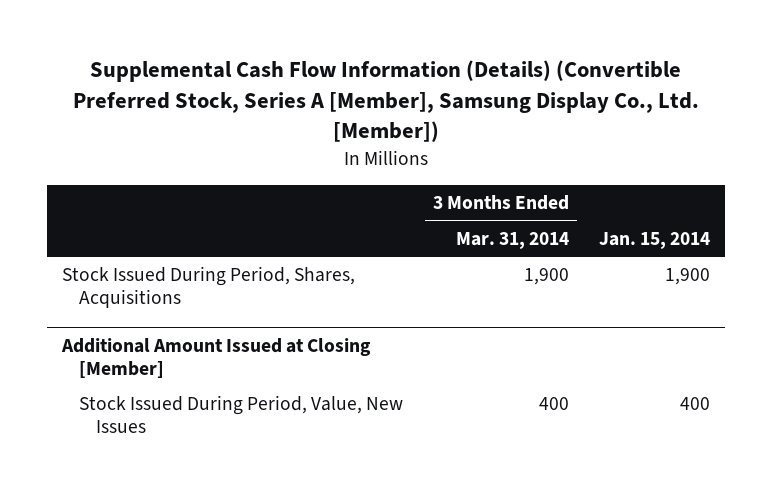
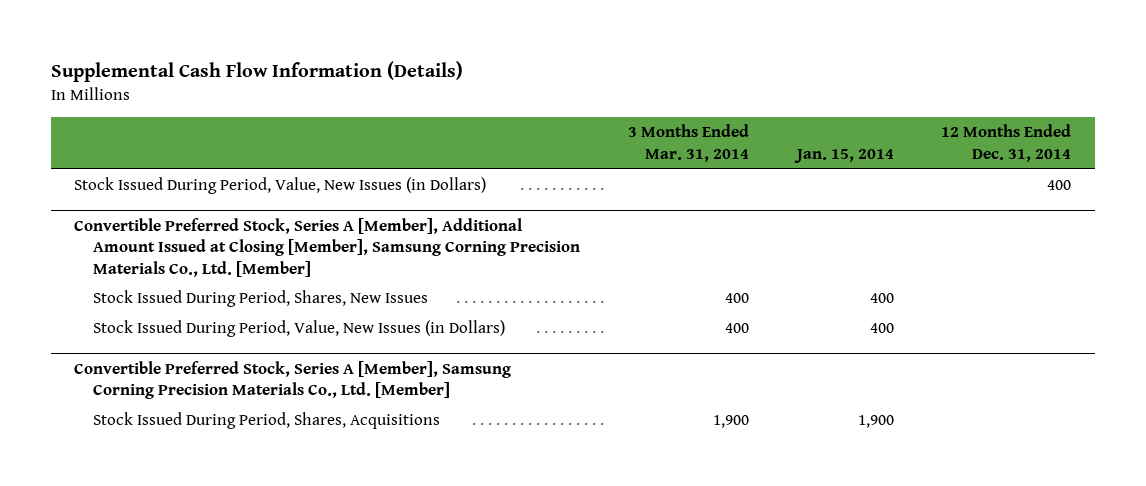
- Supplemental Cash Flow Information (Details) (Convertible Preferred Stock, Series A [Member], Samsung Display Co., Ltd. [Member])
+ Supplemental Cash Flow Information (Details)
- | 3 Months Ended Mar. 31, 2014 | Jan. 15, 2014
+ | 3 Months Ended Mar. 31, 2014 | Jan. 15, 2014 | 12 Months Ended Dec. 31, 2014
+ Stock Issued During Period, Value, New Issues (in Dollars) | | | 400
+ Convertible Preferred Stock, Series A [Member], Additional Amount Issued at Closing [Member], Samsung Corning Precision Materials Co., Ltd. [Member]
+ Stock Issued During Period, Shares, New Issues | 400 | 400 |
+ Stock Issued During Period, Value, New Issues (in Dollars) | 400 | 400 |
+ Convertible Preferred Stock, Series A [Member], Samsung Corning Precision Materials Co., Ltd. [Member]
- Additional Amount Issued at Closing [Member]
- Stock Issued During Period, Value, New Issues | 400 | 400

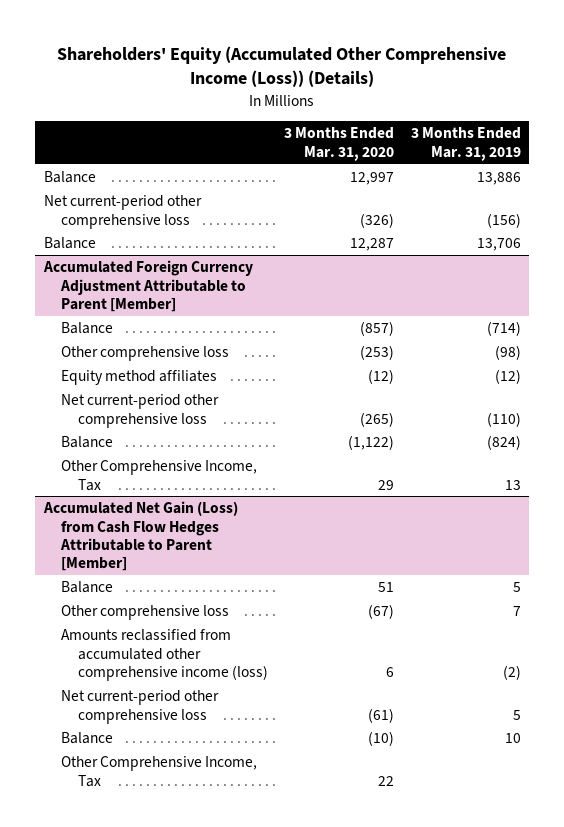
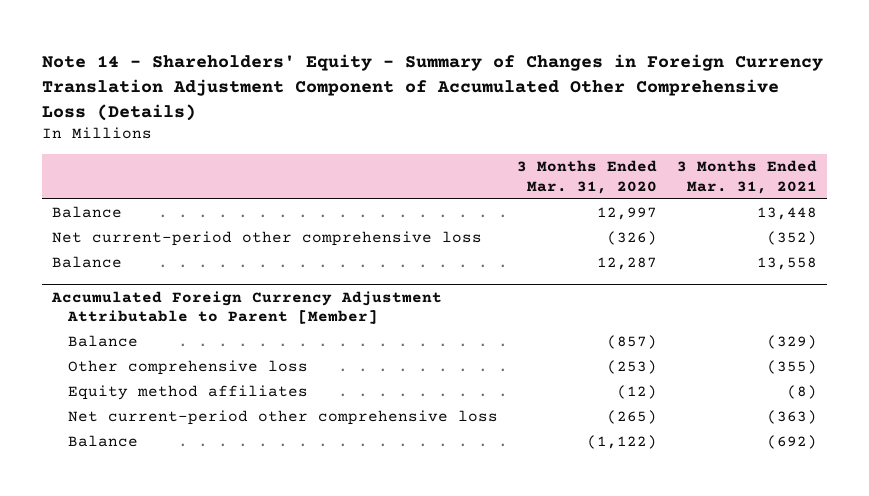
- Shareholders' Equity (Accumulated Other Comprehensive Income (Loss)) (Details)
+ Note 14 - Shareholders' Equity - Summary of Changes in Foreign Currency Translation Adjustment Component of Accumulated Other Comprehensive Loss (Details)
- | 3 Months Ended Mar. 31, 2020 | 3 Months Ended Mar. 31, 2019
+ | 3 Months Ended Mar. 31, 2020 | 3 Months Ended Mar. 31, 2021
@ Accumulated Foreign Currency Adjustment Attributable to Parent [Member]
- Other Comprehensive Income, Tax | 29 | 13
- Accumulated Net Gain (Loss) from Cash Flow Hedges Attributable to Parent [Member]
- Balance | 51 | 5
- Other comprehensive loss | (67) | 7
- Amounts reclassified from accumulated other comprehensive income (loss) | 6 | (2)
- Net current-period other comprehensive loss | (61) | 5
- Balance | (10) | 10
- Other Comprehensive Income, Tax | 22 |

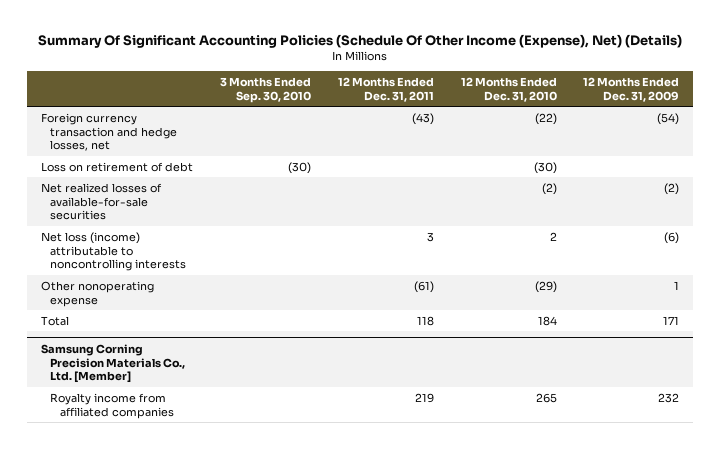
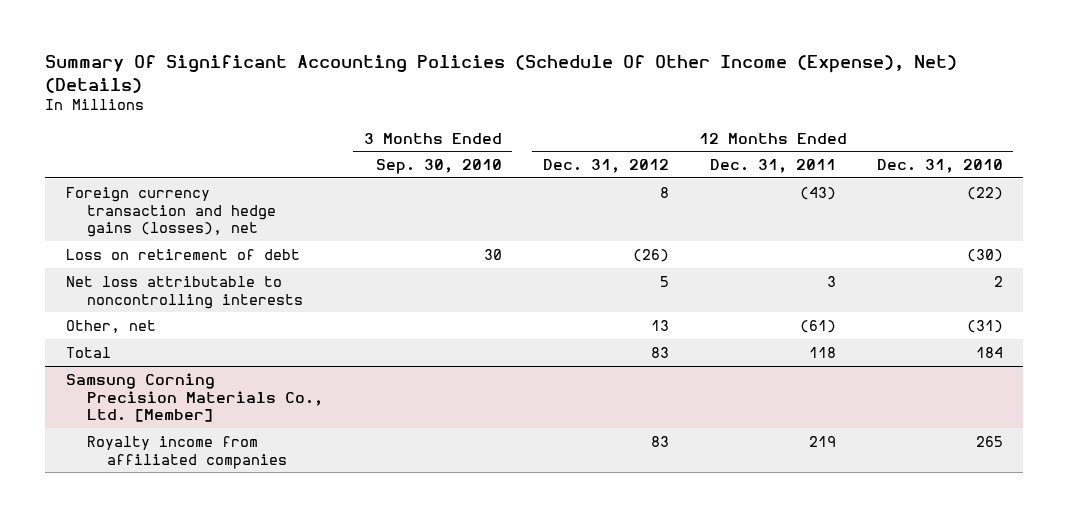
- | 3 Months Ended Sep. 30, 2010 | 12 Months Ended Dec. 31, 2011 | 12 Months Ended Dec. 31, 2010 | 12 Months Ended Dec. 31, 2009
+ | 3 Months Ended Sep. 30, 2010 | 12 Months Ended Dec. 31, 2012 | 12 Months Ended Dec. 31, 2011 | 12 Months Ended Dec. 31, 2010
- Foreign currency transaction and hedge losses, net | | (43) | (22) | (54)
- Loss on retirement of debt | (30) | | (30) |
- Net realized losses of available-for-sale securities | | | (2) | (2)
- Net loss (income) attributable to noncontrolling interests | | 3 | 2 | (6)
- Other nonoperating expense | | (61) | (29) | 1
+ Foreign currency transaction and hedge gains (losses), net | | 8 | (43) | (22)
+ Loss on retirement of debt | 30 | (26) | | (30)
+ Net loss attributable to noncontrolling interests | | 5 | 3 | 2
+ Other, net | | 13 | (61) | (31)

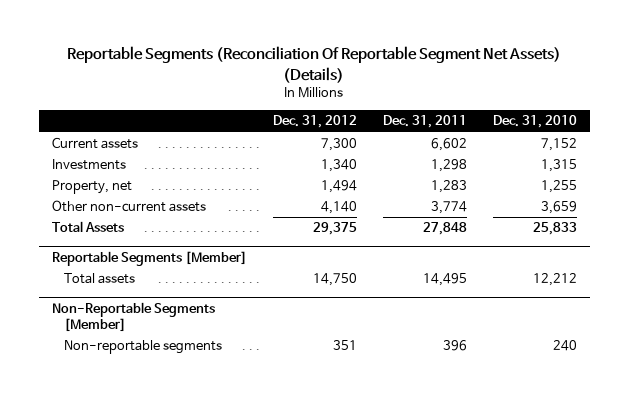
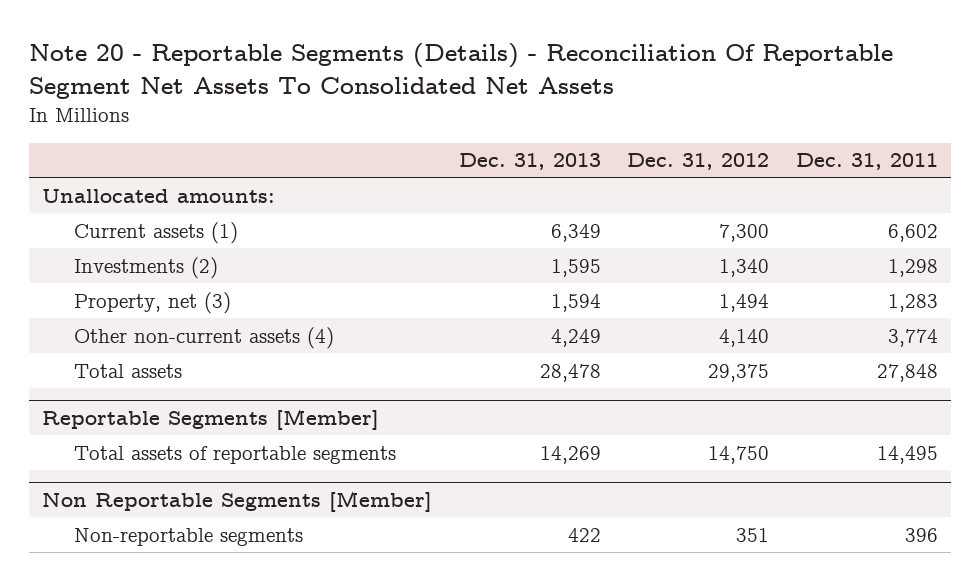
- Reportable Segments (Reconciliation Of Reportable Segment Net Assets) (Details)
+ Note 20 - Reportable Segments (Details) - Reconciliation Of Reportable Segment Net Assets To Consolidated Net Assets
- | Dec. 31, 2012 | Dec. 31, 2011 | Dec. 31, 2010
+ | Dec. 31, 2013 | Dec. 31, 2012 | Dec. 31, 2011
- Current assets | 7,300 | 6,602 | 7,152
- Investments | 1,340 | 1,298 | 1,315
- Property, net | 1,494 | 1,283 | 1,255
- Other non-current assets | 4,140 | 3,774 | 3,659
- Total Assets | 29,375 | 27,848 | 25,833
+ Unallocated amounts:
+ Current assets (1) | 6,349 | 7,300 | 6,602
+ Investments (2) | 1,595 | 1,340 | 1,298
+ Property, net (3) | 1,594 | 1,494 | 1,283
+ Other non-current assets (4) | 4,249 | 4,140 | 3,774
+ Total assets | 28,478 | 29,375 | 27,848
@ Reportable Segments [Member]
- Total assets | 14,750 | 14,495 | 12,212
- Non-Reportable Segments [Member]
@ Reportable Segments [Member]
+ Total assets of reportable segments | 14,269 | 14,750 | 14,495
+ Non Reportable Segments [Member]

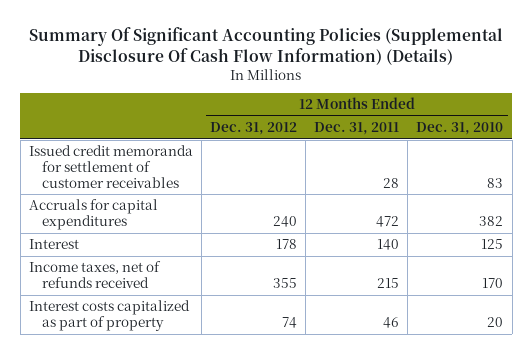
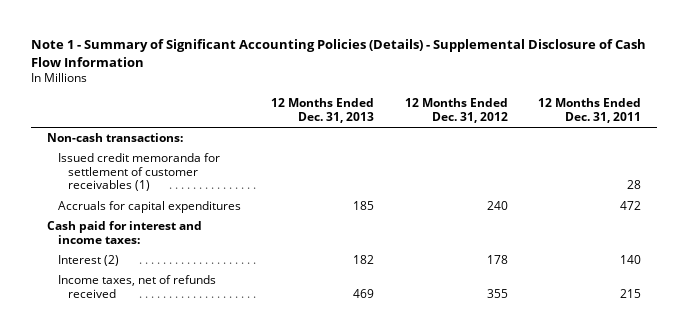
- Summary Of Significant Accounting Policies (Supplemental Disclosure Of Cash Flow Information) (Details)
+ Note 1 - Summary of Significant Accounting Policies (Details) - Supplemental Disclosure of Cash Flow Information
- | 12 Months Ended Dec. 31, 2012 | 12 Months Ended Dec. 31, 2011 | 12 Months Ended Dec. 31, 2010
+ | 12 Months Ended Dec. 31, 2013 | 12 Months Ended Dec. 31, 2012 | 12 Months Ended Dec. 31, 2011
- Issued credit memoranda for settlement of customer receivables | | 28 | 83
+ Non-cash transactions:
+ Issued credit memoranda for settlement of customer receivables (1) | | | 28
- Interest | 178 | 140 | 125
+ Cash paid for interest and income taxes:
+ Interest (2) | 182 | 178 | 140
- Interest costs capitalized as part of property | 74 | 46 | 20

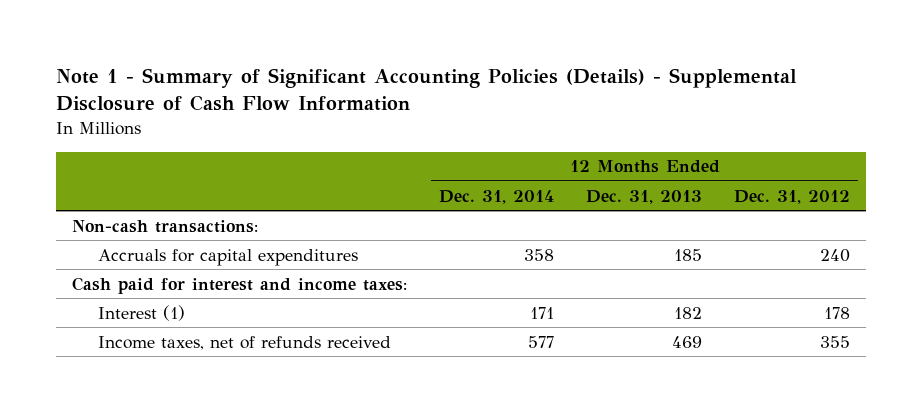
- | 12 Months Ended Dec. 31, 2013 | 12 Months Ended Dec. 31, 2012 | 12 Months Ended Dec. 31, 2011
+ | 12 Months Ended Dec. 31, 2014 | 12 Months Ended Dec. 31, 2013 | 12 Months Ended Dec. 31, 2012
- Issued credit memoranda for settlement of customer receivables (1) | | | 28
- Interest (2) | 182 | 178 | 140
+ Interest (1) | 171 | 182 | 178

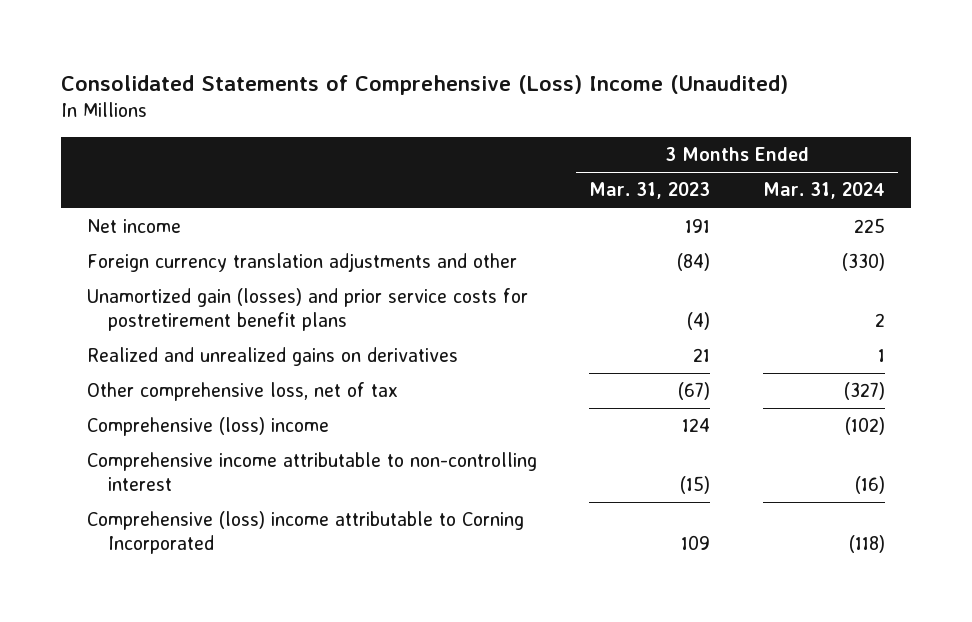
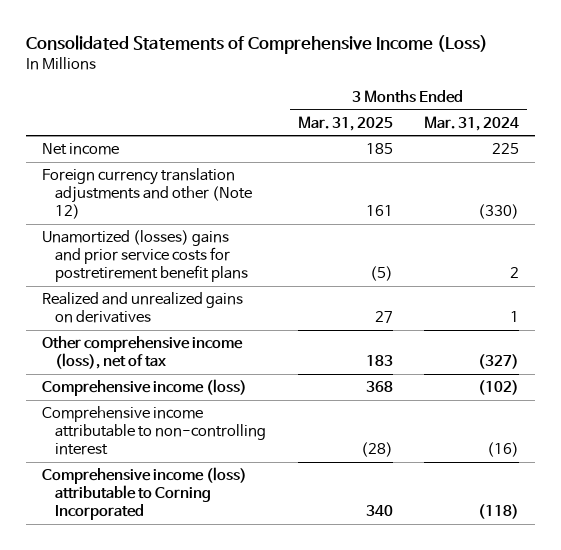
- Consolidated Statements of Comprehensive (Loss) Income (Unaudited)
+ Consolidated Statements of Comprehensive Income (Loss)
- | 3 Months Ended Mar. 31, 2023 | 3 Months Ended Mar. 31, 2024
+ | 3 Months Ended Mar. 31, 2025 | 3 Months Ended Mar. 31, 2024
- Foreign currency translation adjustments and other | (84) | (330)
- Unamortized gain (losses) and prior service costs for postretirement benefit plans | (4) | 2
+ Foreign currency translation adjustments and other (Note 12) | 161 | (330)
+ Unamortized (losses) gains and prior service costs for postretirement benefit plans | (5) | 2
- Other comprehensive loss, net of tax | (67) | (327)
- Comprehensive (loss) income | 124 | (102)
+ Other comprehensive income (loss), net of tax | 183 | (327)
+ Comprehensive income (loss) | 368 | (102)
- Comprehensive (loss) income attributable to Corning Incorporated | 109 | (118)
+ Comprehensive income (loss) attributable to Corning Incorporated | 340 | (118)

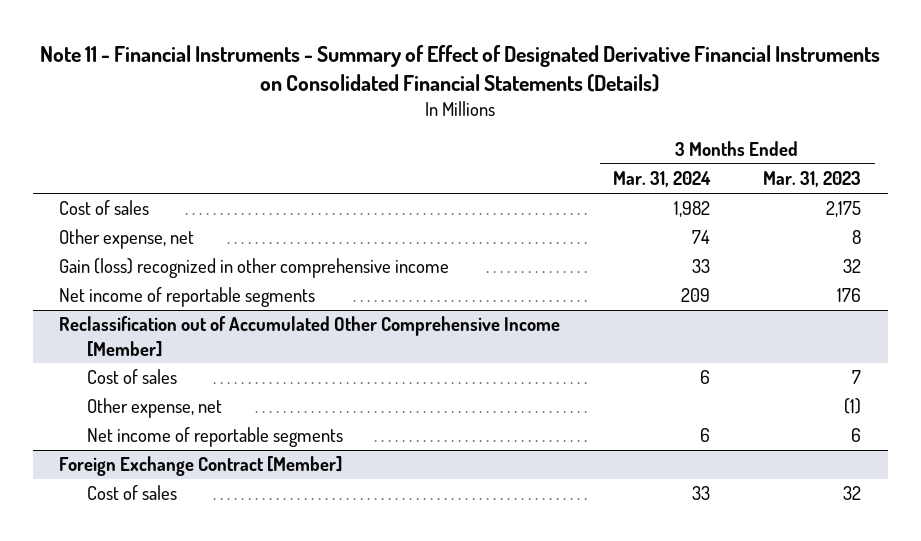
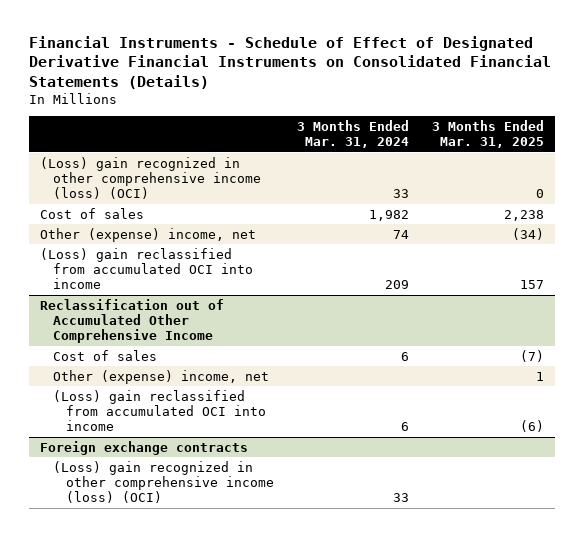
- Note 11 - Financial Instruments - Summary of Effect of Designated Derivative Financial Instruments on Consolidated Financial Statements (Details)
+ Financial Instruments - Schedule of Effect of Designated Derivative Financial Instruments on Consolidated Financial Statements (Details)
- | 3 Months Ended Mar. 31, 2024 | 3 Months Ended Mar. 31, 2023
+ | 3 Months Ended Mar. 31, 2024 | 3 Months Ended Mar. 31, 2025
+ (Loss) gain recognized in other comprehensive income (loss) (OCI) | 33 | 0
- Other expense, net | 74 | 8
- Gain (loss) recognized in other comprehensive income | 33 | 32
- Net income of reportable segments | 209 | 176
- Reclassification out of Accumulated Other Comprehensive Income [Member]
+ Other (expense) income, net | 74 | (34)
+ (Loss) gain reclassified from accumulated OCI into income | 209 | 157
+ Reclassification out of Accumulated Other Comprehensive Income
- Other expense, net | | (1)
- Net income of reportable segments | 6 | 6
- Foreign Exchange Contract [Member]
- Cost of sales | 33 | 32
+ Other (expense) income, net | | 1
+ (Loss) gain reclassified from accumulated OCI into income | 6 | (6)
+ Foreign exchange contracts
+ (Loss) gain recognized in other comprehensive income (loss) (OCI) | 33 |

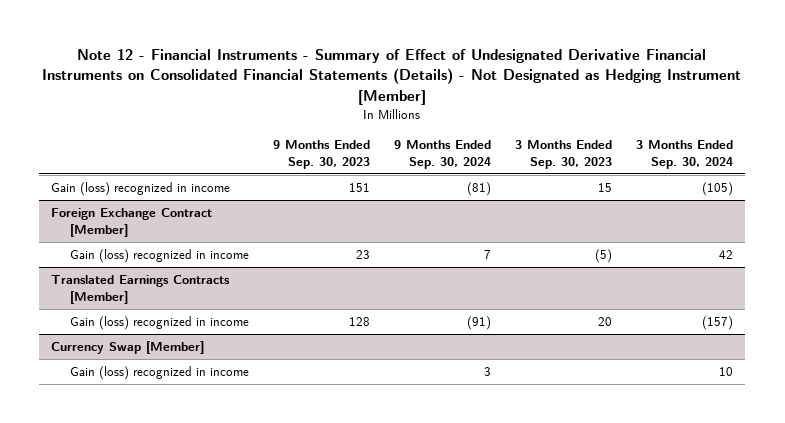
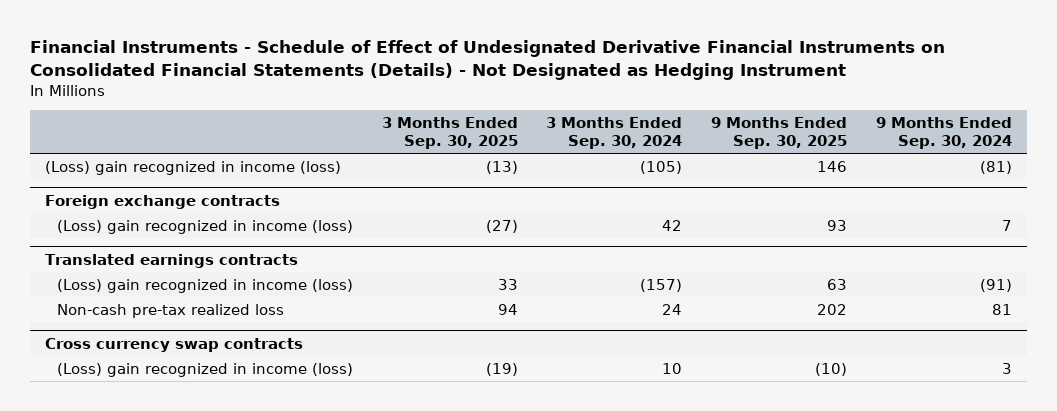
- Note 12 - Financial Instruments - Summary of Effect of Undesignated Derivative Financial Instruments on Consolidated Financial Statements (Details) - Not Designated as Hedging Instrument [Member]
+ Financial Instruments - Schedule of Effect of Undesignated Derivative Financial Instruments on Consolidated Financial Statements (Details) - Not Designated as Hedging Instrument
- | 9 Months Ended Sep. 30, 2023 | 9 Months Ended Sep. 30, 2024 | 3 Months Ended Sep. 30, 2023 | 3 Months Ended Sep. 30, 2024
+ | 3 Months Ended Sep. 30, 2025 | 3 Months Ended Sep. 30, 2024 | 9 Months Ended Sep. 30, 2025 | 9 Months Ended Sep. 30, 2024
- Gain (loss) recognized in income | 151 | (81) | 15 | (105)
- Foreign Exchange Contract [Member]
- Gain (loss) recognized in income | 23 | 7 | (5) | 42
- Translated Earnings Contracts [Member]
- Gain (loss) recognized in income | 128 | (91) | 20 | (157)
- Currency Swap [Member]
- Gain (loss) recognized in income | | 3 | | 10
+ (Loss) gain recognized in income (loss) | (13) | (105) | 146 | (81)
+ Foreign exchange contracts
+ (Loss) gain recognized in income (loss) | (27) | 42 | 93 | 7
+ Translated earnings contracts
+ (Loss) gain recognized in income (loss) | 33 | (157) | 63 | (91)
+ Non-cash pre-tax realized loss | 94 | 24 | 202 | 81
+ Cross currency swap contracts
+ (Loss) gain recognized in income (loss) | (19) | 10 | (10) | 3

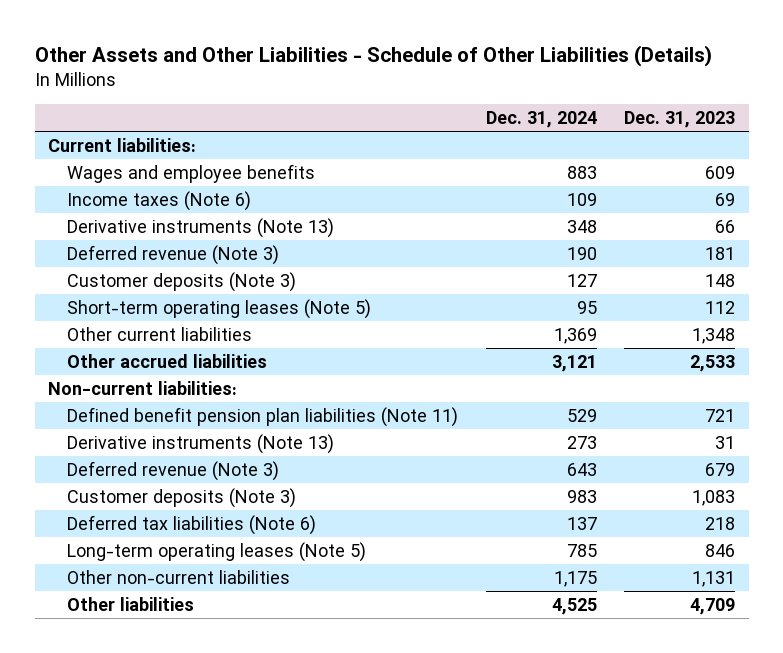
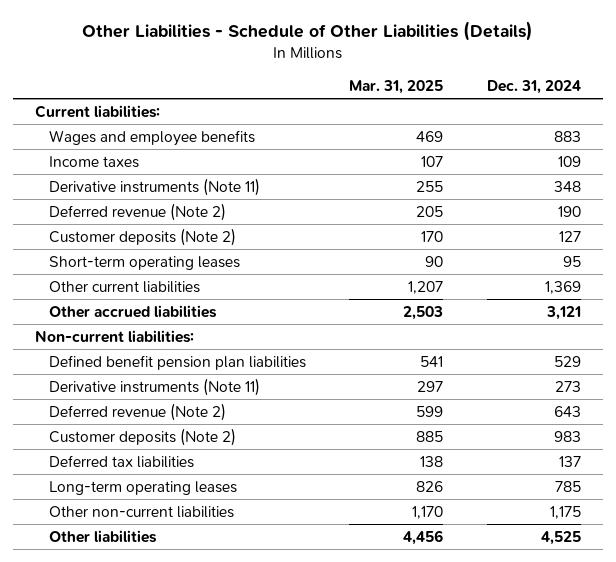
- Other Assets and Other Liabilities - Schedule of Other Liabilities (Details)
+ Other Liabilities - Schedule of Other Liabilities (Details)
- | Dec. 31, 2024 | Dec. 31, 2023
+ | Mar. 31, 2025 | Dec. 31, 2024
- Income taxes (Note 6) | 109 | 69
- Derivative instruments (Note 13) | 348 | 66
- Deferred revenue (Note 3) | 190 | 181
- Customer deposits (Note 3) | 127 | 148
- Short-term operating leases (Note 5) | 95 | 112
+ Income taxes | 107 | 109
+ Derivative instruments (Note 11) | 255 | 348
+ Deferred revenue (Note 2) | 205 | 190
+ Customer deposits (Note 2) | 170 | 127
+ Short-term operating leases | 90 | 95
- Defined benefit pension plan liabilities (Note 11) | 529 | 721
- Derivative instruments (Note 13) | 273 | 31
- Deferred revenue (Note 3) | 643 | 679
- Customer deposits (Note 3) | 983 | 1,083
- Deferred tax liabilities (Note 6) | 137 | 218
- Long-term operating leases (Note 5) | 785 | 846
+ Defined benefit pension plan liabilities | 541 | 529
+ Derivative instruments (Note 11) | 297 | 273
+ Deferred revenue (Note 2) | 599 | 643
+ Customer deposits (Note 2) | 885 | 983
+ Deferred tax liabilities | 138 | 137
+ Long-term operating leases | 826 | 785

